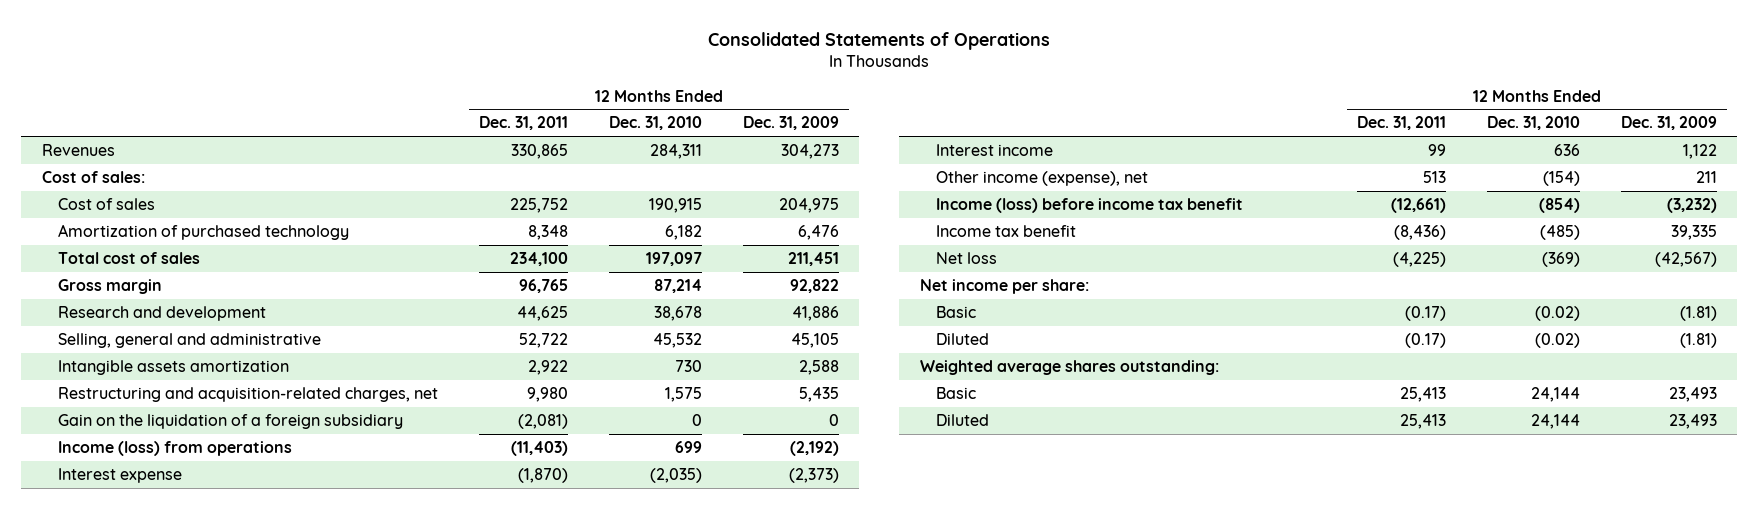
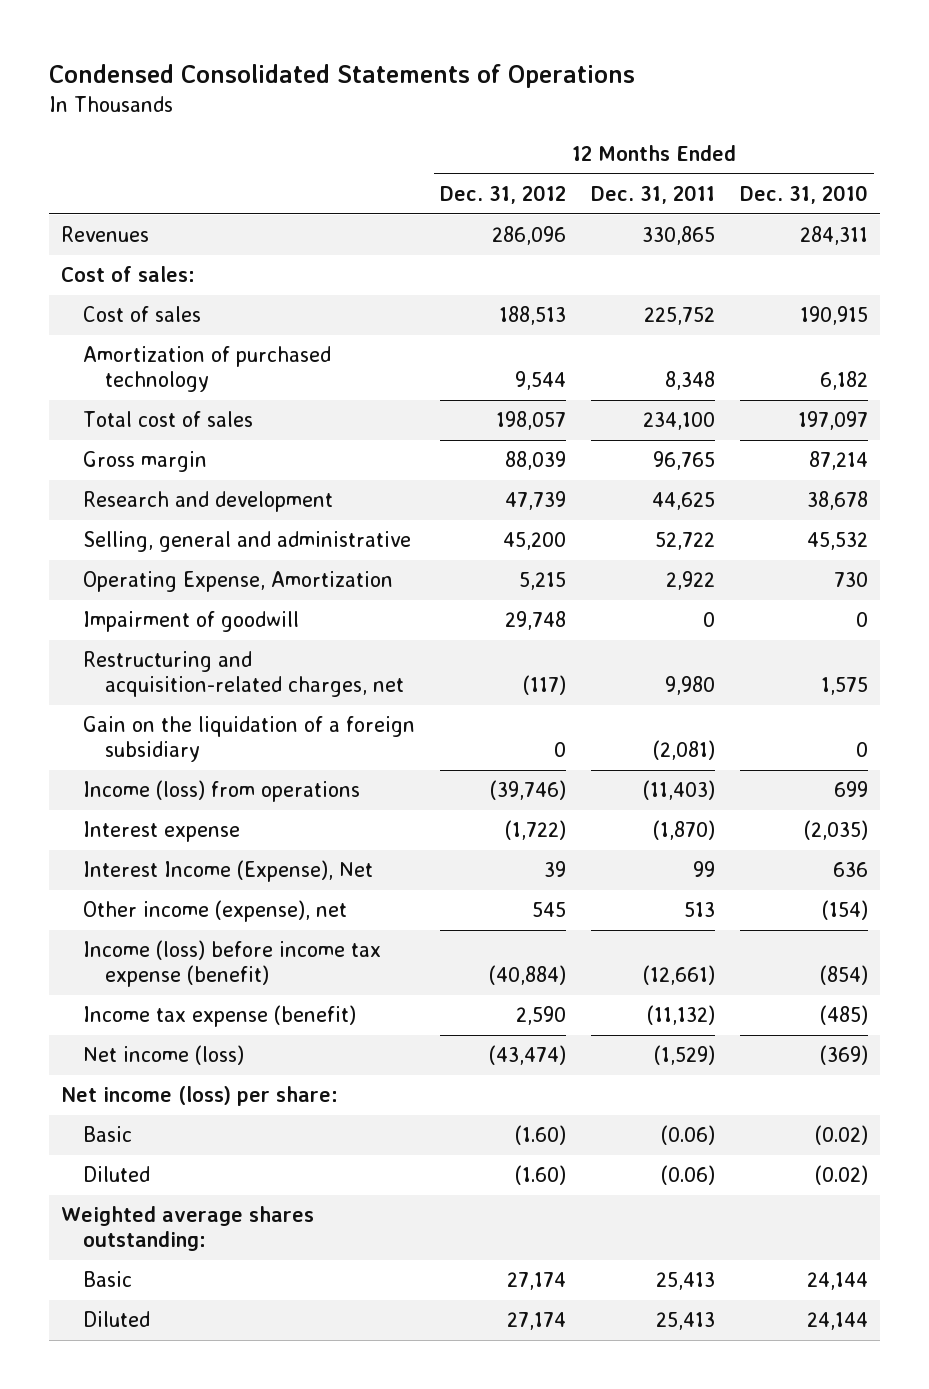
- Consolidated Statements of Operations
+ Condensed Consolidated Statements of Operations
- | 12 Months Ended Dec. 31, 2011 | 12 Months Ended Dec. 31, 2010 | 12 Months Ended Dec. 31, 2009
+ | 12 Months Ended Dec. 31, 2012 | 12 Months Ended Dec. 31, 2011 | 12 Months Ended Dec. 31, 2010
- Intangible assets amortization | 2,922 | 730 | 2,588
+ Operating Expense, Amortization | 5,215 | 2,922 | 730
+ Impairment of goodwill | 29,748 | 0 | 0
- Interest income | 99 | 636 | 1,122
+ Interest Income (Expense), Net | 39 | 99 | 636
- Income (loss) before income tax benefit | (12,661) | (854) | (3,232)
- Income tax benefit | (8,436) | (485) | 39,335
- Net loss | (4,225) | (369) | (42,567)
- Net income per share:
- Basic | (0.17) | (0.02) | (1.81)
- Diluted | (0.17) | (0.02) | (1.81)
+ Income (loss) before income tax expense (benefit) | (40,884) | (12,661) | (854)
+ Income tax expense (benefit) | 2,590 | (11,132) | (485)
+ Net income (loss) | (43,474) | (1,529) | (369)
+ Net income (loss) per share:
+ Basic | (1.60) | (0.06) | (0.02)
+ Diluted | (1.60) | (0.06) | (0.02)

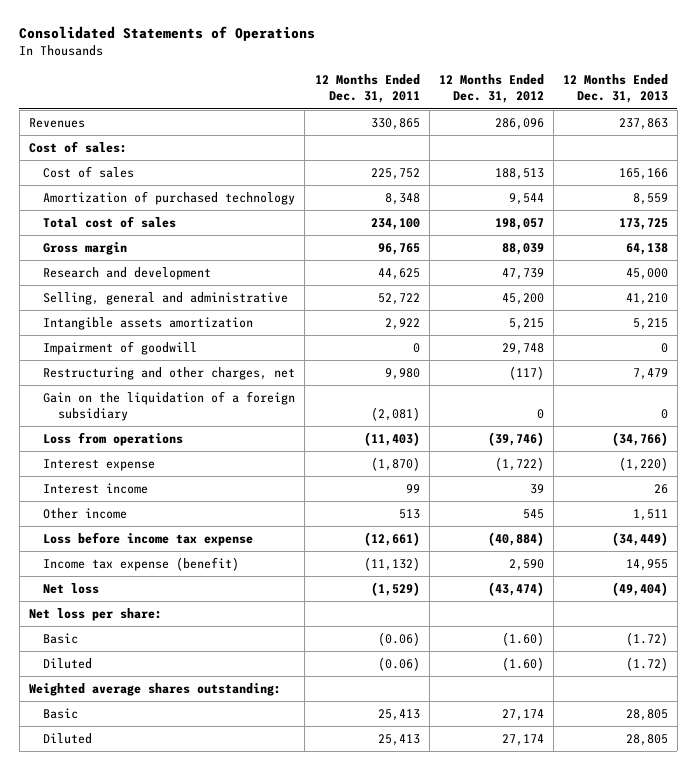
- Condensed Consolidated Statements of Operations
+ Consolidated Statements of Operations
- | 12 Months Ended Dec. 31, 2012 | 12 Months Ended Dec. 31, 2011 | 12 Months Ended Dec. 31, 2010
+ | 12 Months Ended Dec. 31, 2011 | 12 Months Ended Dec. 31, 2012 | 12 Months Ended Dec. 31, 2013
- Operating Expense, Amortization | 5,215 | 2,922 | 730
+ Intangible assets amortization | 2,922 | 5,215 | 5,215
- Restructuring and acquisition-related charges, net | (117) | 9,980 | 1,575
+ Restructuring and other charges, net | 9,980 | (117) | 7,479
- Income (loss) from operations | (39,746) | (11,403) | 699
+ Loss from operations | (11,403) | (39,746) | (34,766)
- Interest Income (Expense), Net | 39 | 99 | 636
- Other income (expense), net | 545 | 513 | (154)
- Income (loss) before income tax expense (benefit) | (40,884) | (12,661) | (854)
+ Interest income | 99 | 39 | 26
+ Other income | 513 | 545 | 1,511
+ Loss before income tax expense | (12,661) | (40,884) | (34,449)
- Net income (loss) | (43,474) | (1,529) | (369)
- Net income (loss) per share:
+ Net loss | (1,529) | (43,474) | (49,404)
+ Net loss per share:

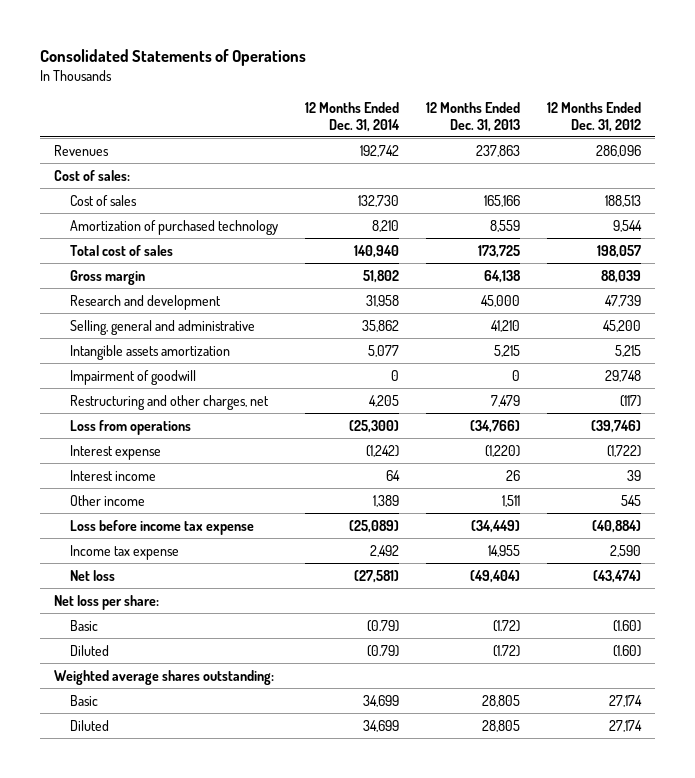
- | 12 Months Ended Dec. 31, 2011 | 12 Months Ended Dec. 31, 2012 | 12 Months Ended Dec. 31, 2013
+ | 12 Months Ended Dec. 31, 2014 | 12 Months Ended Dec. 31, 2013 | 12 Months Ended Dec. 31, 2012
- Gain on the liquidation of a foreign subsidiary | (2,081) | 0 | 0
- Income tax expense (benefit) | (11,132) | 2,590 | 14,955
+ Income tax expense | 2,492 | 14,955 | 2,590

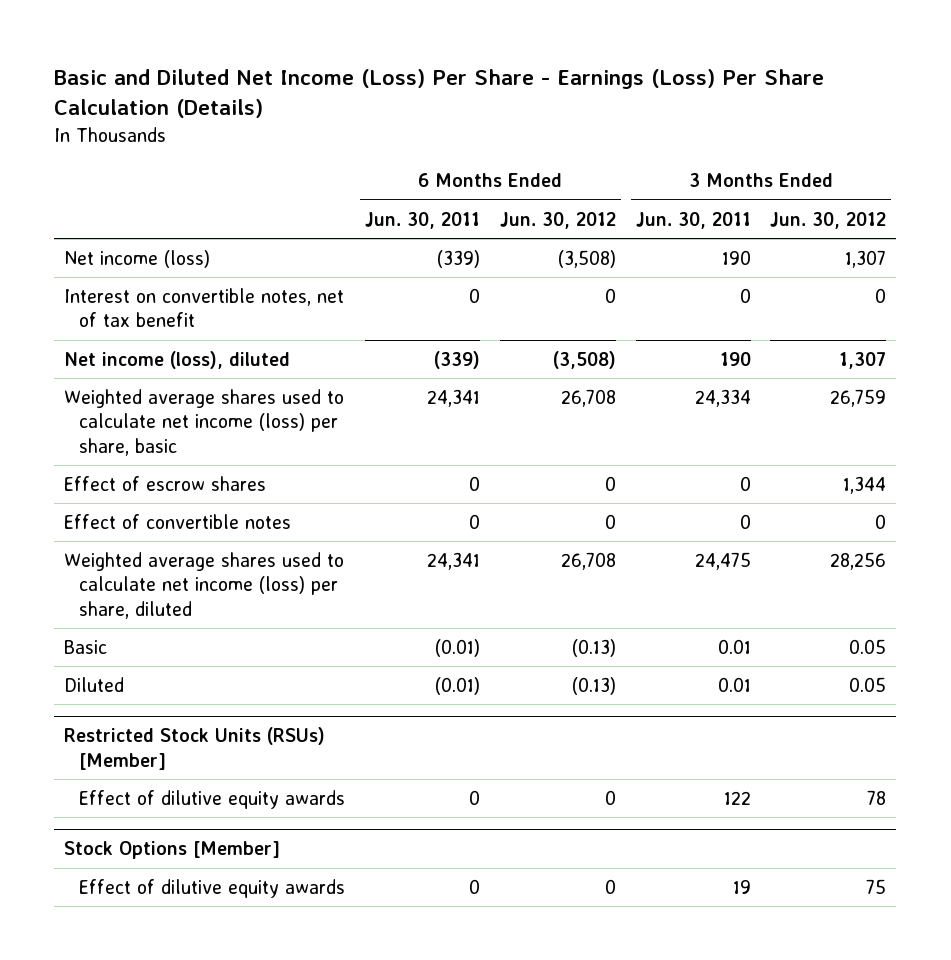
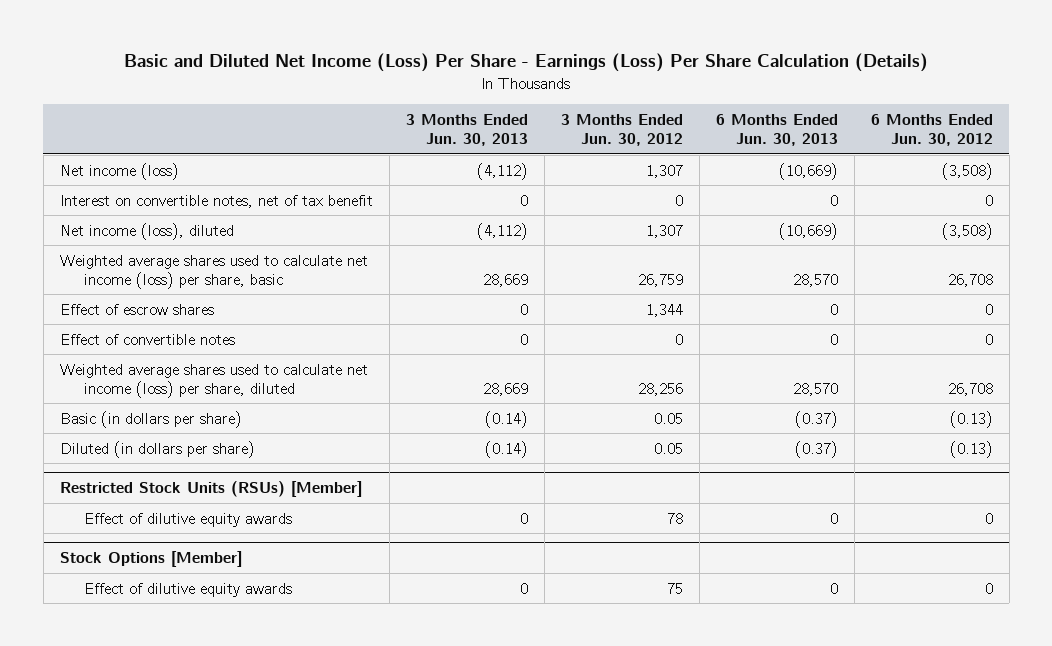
- | 6 Months Ended Jun. 30, 2011 | 6 Months Ended Jun. 30, 2012 | 3 Months Ended Jun. 30, 2011 | 3 Months Ended Jun. 30, 2012
+ | 3 Months Ended Jun. 30, 2013 | 3 Months Ended Jun. 30, 2012 | 6 Months Ended Jun. 30, 2013 | 6 Months Ended Jun. 30, 2012
- Basic | (0.01) | (0.13) | 0.01 | 0.05
- Diluted | (0.01) | (0.13) | 0.01 | 0.05
+ Basic (in dollars per share) | (0.14) | 0.05 | (0.37) | (0.13)
+ Diluted (in dollars per share) | (0.14) | 0.05 | (0.37) | (0.13)

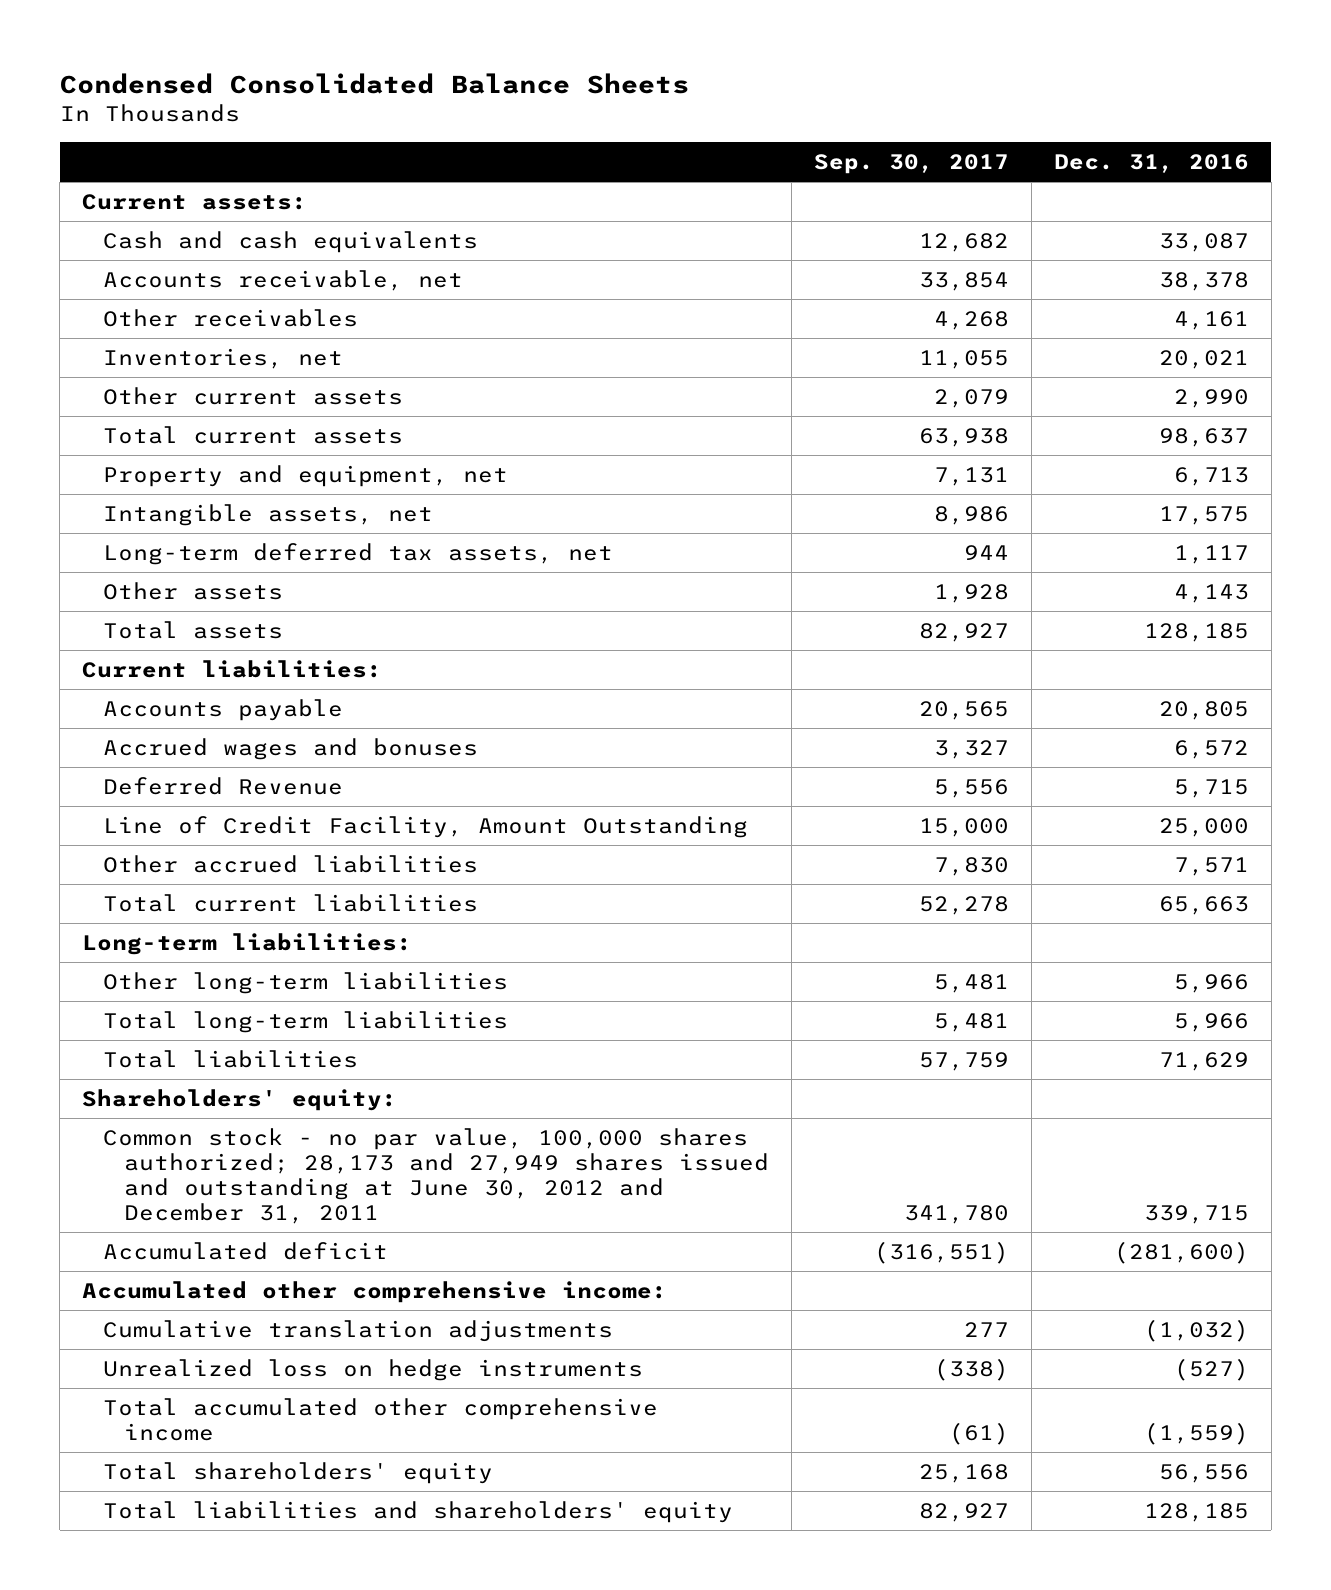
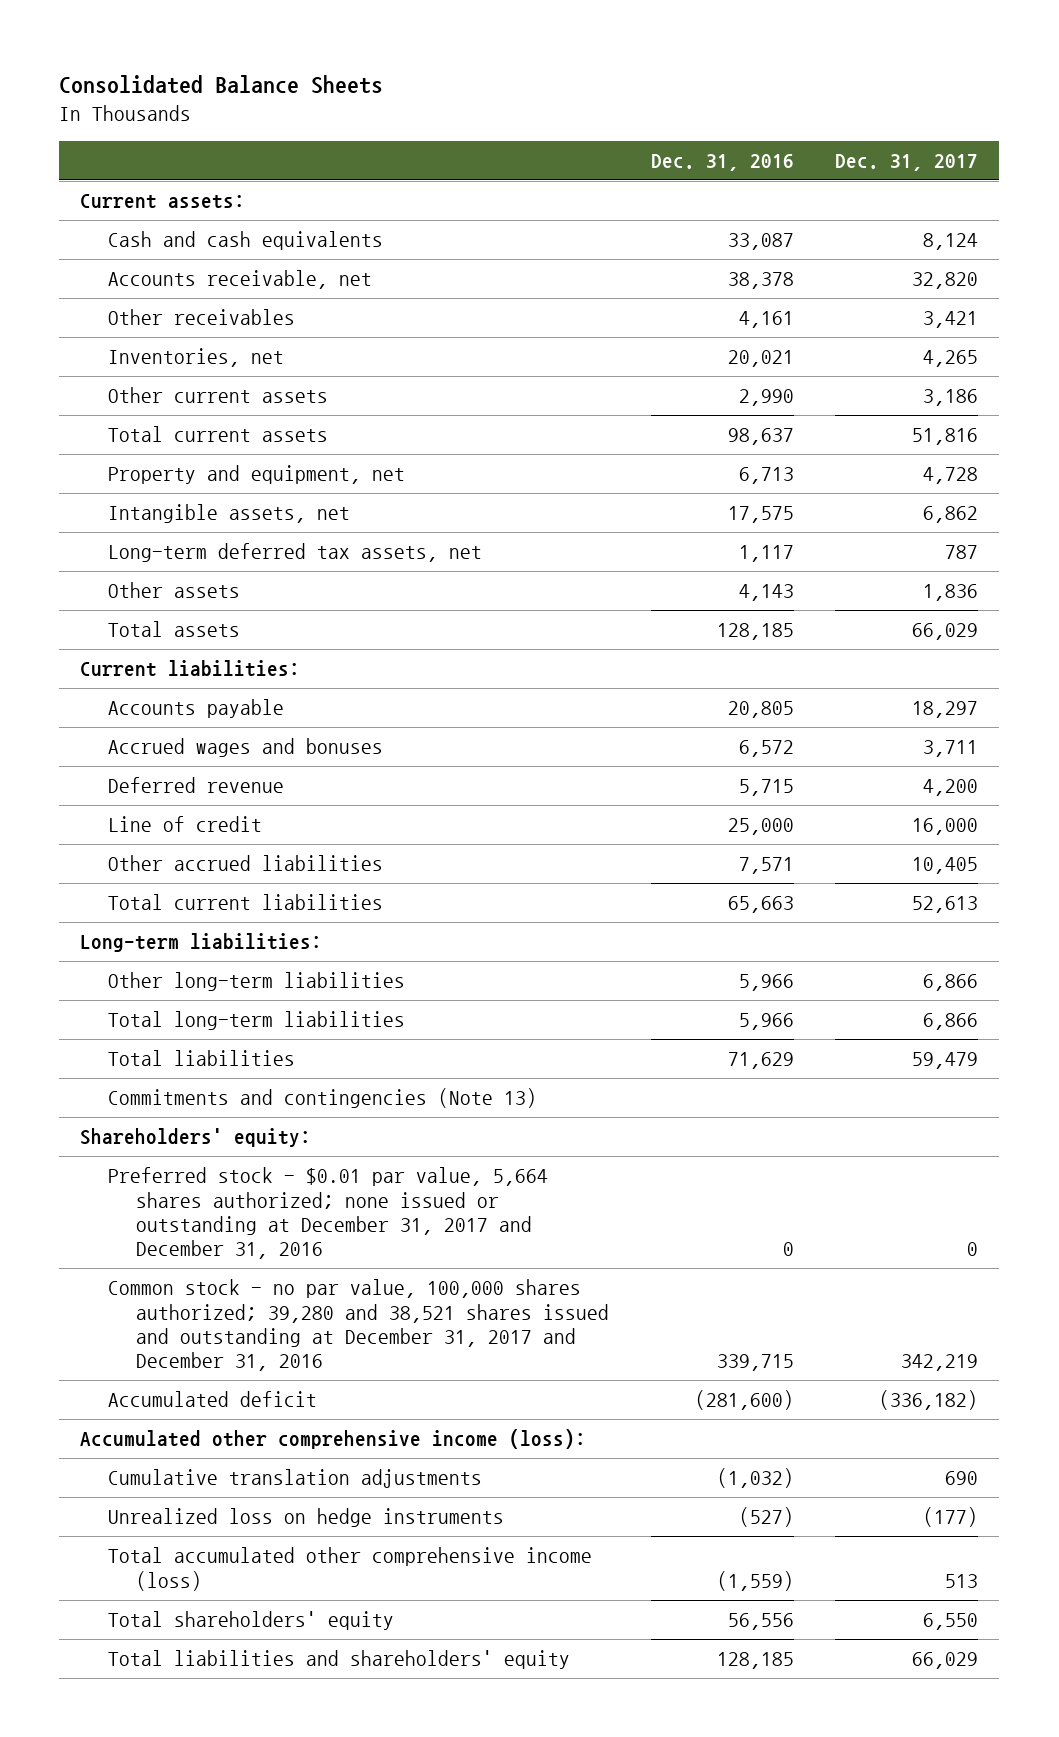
- Condensed Consolidated Balance Sheets
+ Consolidated Balance Sheets
- | Sep. 30, 2017 | Dec. 31, 2016
+ | Dec. 31, 2016 | Dec. 31, 2017
- Deferred Revenue | 5,556 | 5,715
- Line of Credit Facility, Amount Outstanding | 15,000 | 25,000
+ Deferred revenue | 5,715 | 4,200
+ Line of credit | 25,000 | 16,000
+ Commitments and contingencies (Note 13)
- Common stock - no par value, 100,000 shares authorized; 28,173 and 27,949 shares issued and outstanding at June 30, 2012 and December 31, 2011 | 341,780 | 339,715
+ Preferred stock - $0.01 par value, 5,664 shares authorized; none issued or outstanding at December 31, 2017 and December 31, 2016 | 0 | 0
+ Common stock - no par value, 100,000 shares authorized; 39,280 and 38,521 shares issued and outstanding at December 31, 2017 and December 31, 2016 | 339,715 | 342,219
- Accumulated other comprehensive income:
+ Accumulated other comprehensive income (loss):
- Total accumulated other comprehensive income | (61) | (1,559)
+ Total accumulated other comprehensive income (loss) | (1,559) | 513

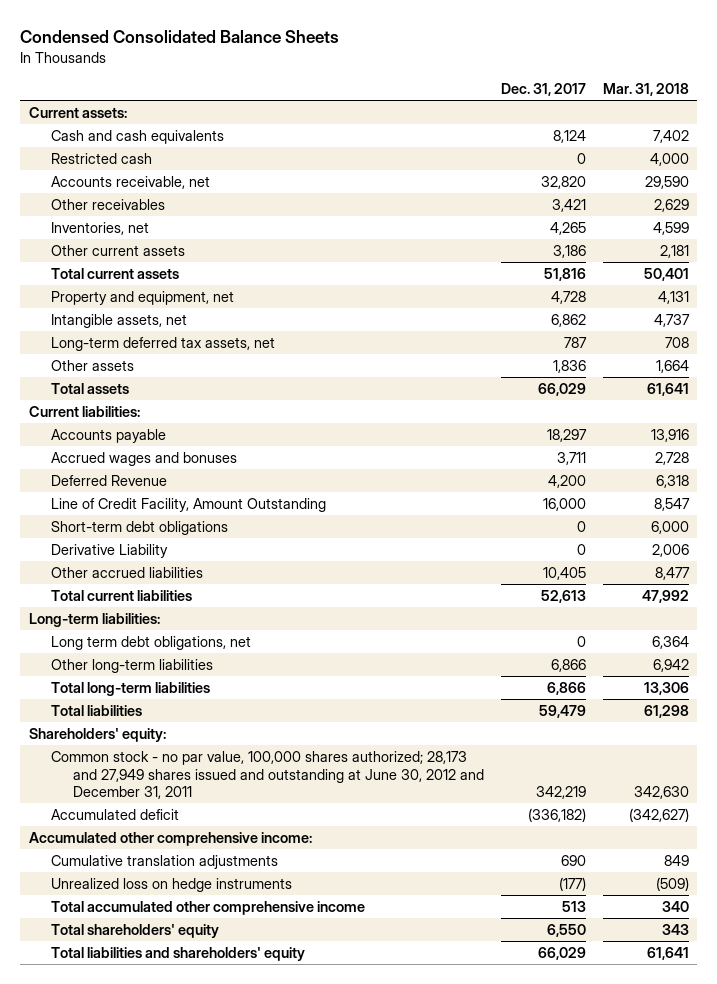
- Consolidated Balance Sheets
+ Condensed Consolidated Balance Sheets
- | Dec. 31, 2016 | Dec. 31, 2017
+ | Dec. 31, 2017 | Mar. 31, 2018
+ Restricted cash | 0 | 4,000
- Deferred revenue | 5,715 | 4,200
- Line of credit | 25,000 | 16,000
+ Deferred Revenue | 4,200 | 6,318
+ Line of Credit Facility, Amount Outstanding | 16,000 | 8,547
+ Short-term debt obligations | 0 | 6,000
+ Derivative Liability | 0 | 2,006
+ Long term debt obligations, net | 0 | 6,364
- Commitments and contingencies (Note 13)
- Preferred stock - $0.01 par value, 5,664 shares authorized; none issued or outstanding at December 31, 2017 and December 31, 2016 | 0 | 0
- Common stock - no par value, 100,000 shares authorized; 39,280 and 38,521 shares issued and outstanding at December 31, 2017 and December 31, 2016 | 339,715 | 342,219
+ Common stock - no par value, 100,000 shares authorized; 28,173 and 27,949 shares issued and outstanding at June 30, 2012 and December 31, 2011 | 342,219 | 342,630
- Accumulated other comprehensive income (loss):
+ Accumulated other comprehensive income:
- Total accumulated other comprehensive income (loss) | (1,559) | 513
+ Total accumulated other comprehensive income | 513 | 340

